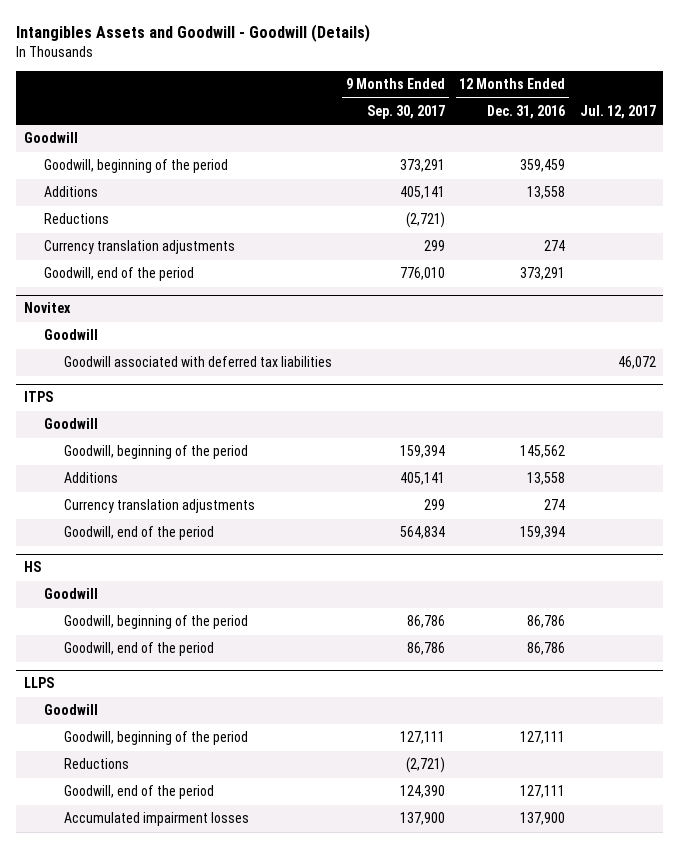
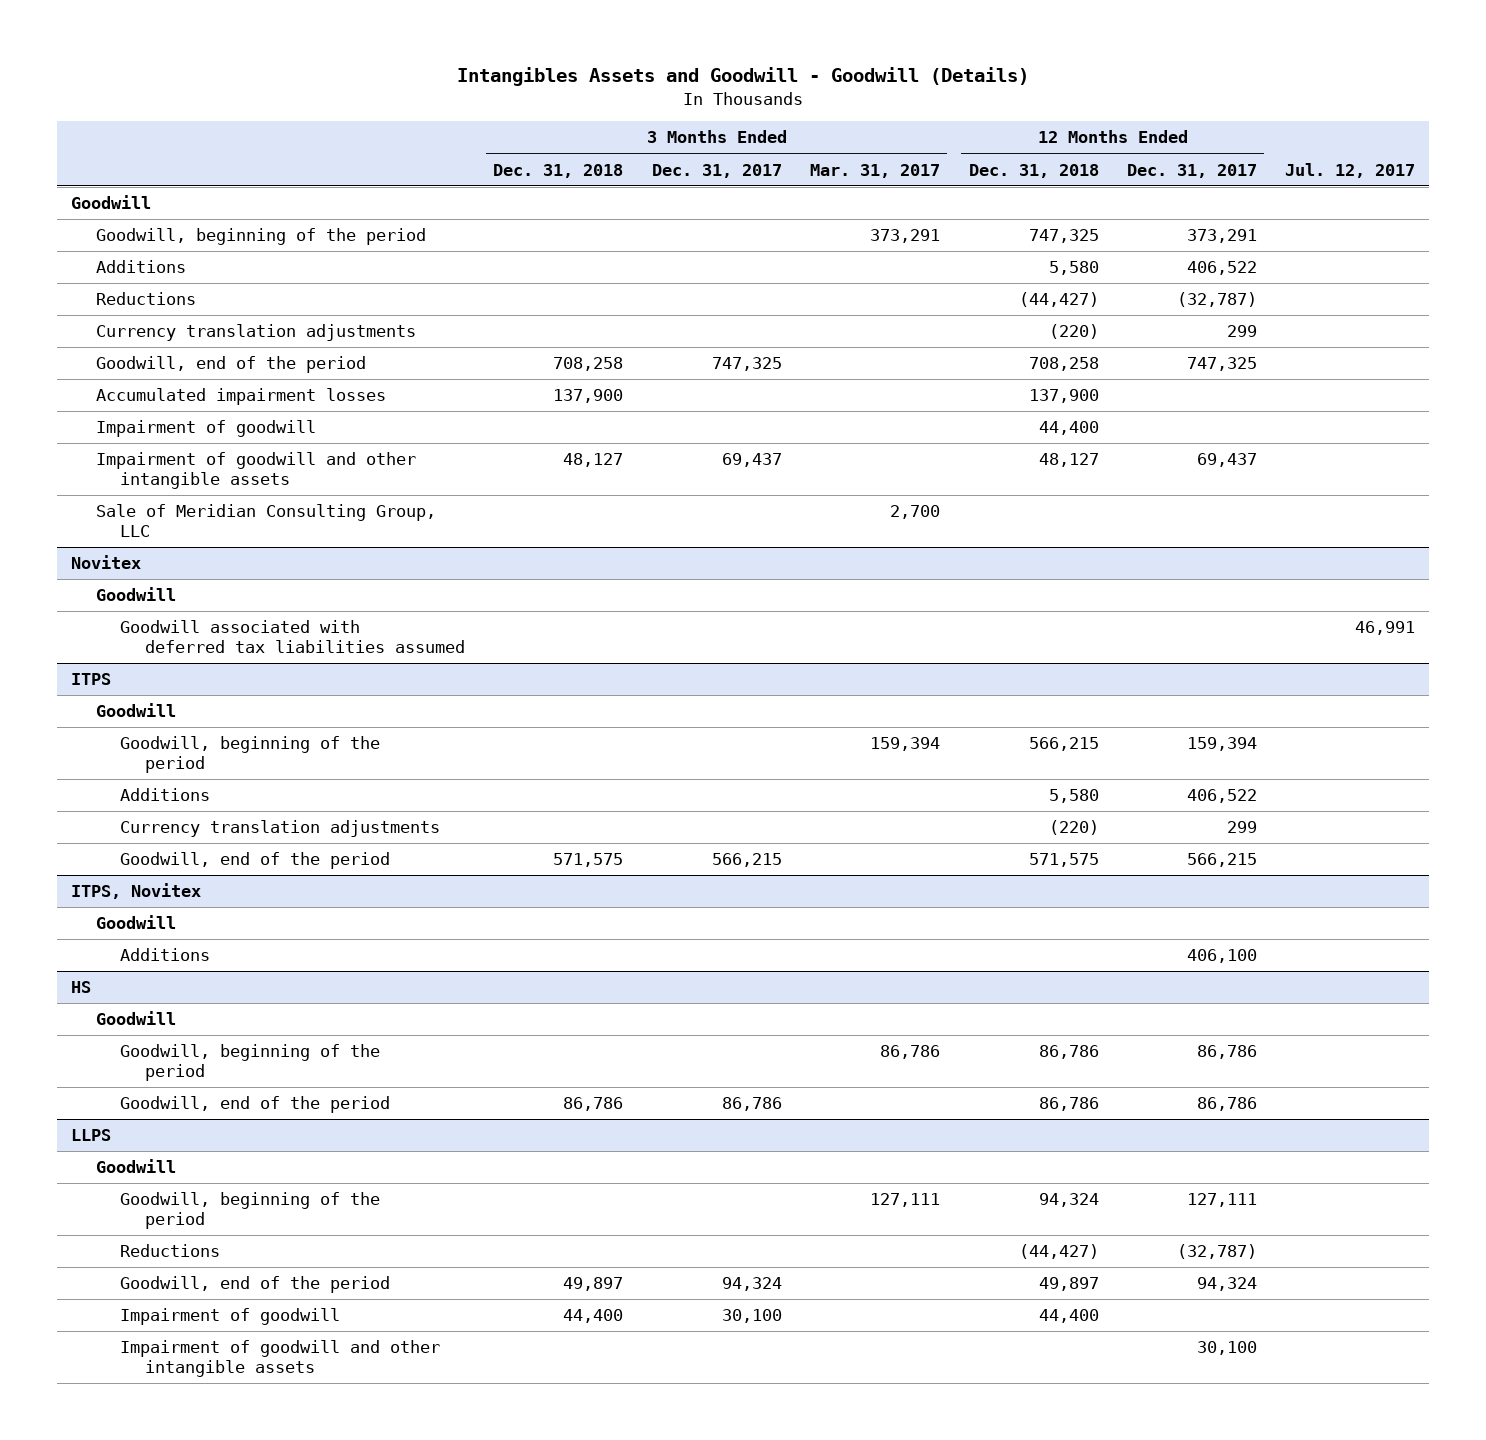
- | 9 Months Ended Sep. 30, 2017 | 12 Months Ended Dec. 31, 2016 | Jul. 12, 2017
+ | 3 Months Ended Dec. 31, 2018 | 3 Months Ended Dec. 31, 2017 | 3 Months Ended Mar. 31, 2017 | 12 Months Ended Dec. 31, 2018 | 12 Months Ended Dec. 31, 2017 | Jul. 12, 2017
+ Accumulated impairment losses | 137,900 | | | 137,900 | |
+ Impairment of goodwill | | | | 44,400 | |
+ Impairment of goodwill and other intangible assets | 48,127 | 69,437 | | 48,127 | 69,437 |
+ Sale of Meridian Consulting Group, LLC | | | 2,700 | | |
@ Novitex
- Goodwill associated with deferred tax liabilities | | | 46,072
+ Goodwill associated with deferred tax liabilities assumed | | | | | | 46,991
+ ITPS, Novitex
+ Goodwill
+ Additions | | | | | 406,100 |
@ LLPS
- Accumulated impairment losses | 137,900 | 137,900 |
+ Impairment of goodwill | 44,400 | 30,100 | | 44,400 | |
+ Impairment of goodwill and other intangible assets | | | | | 30,100 |

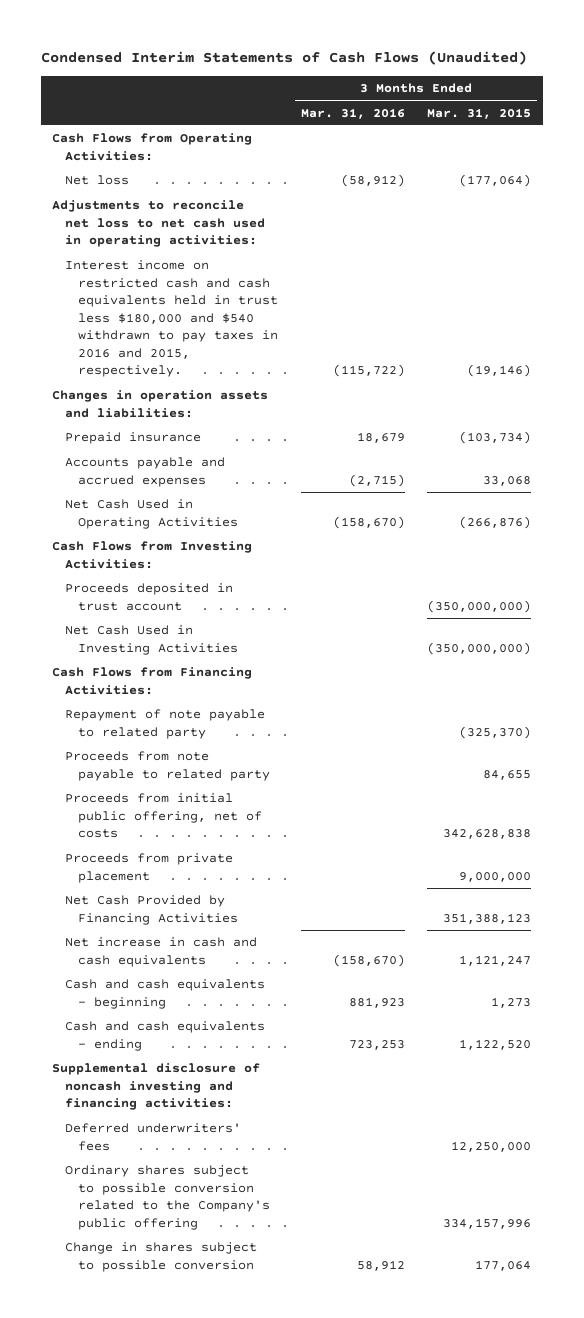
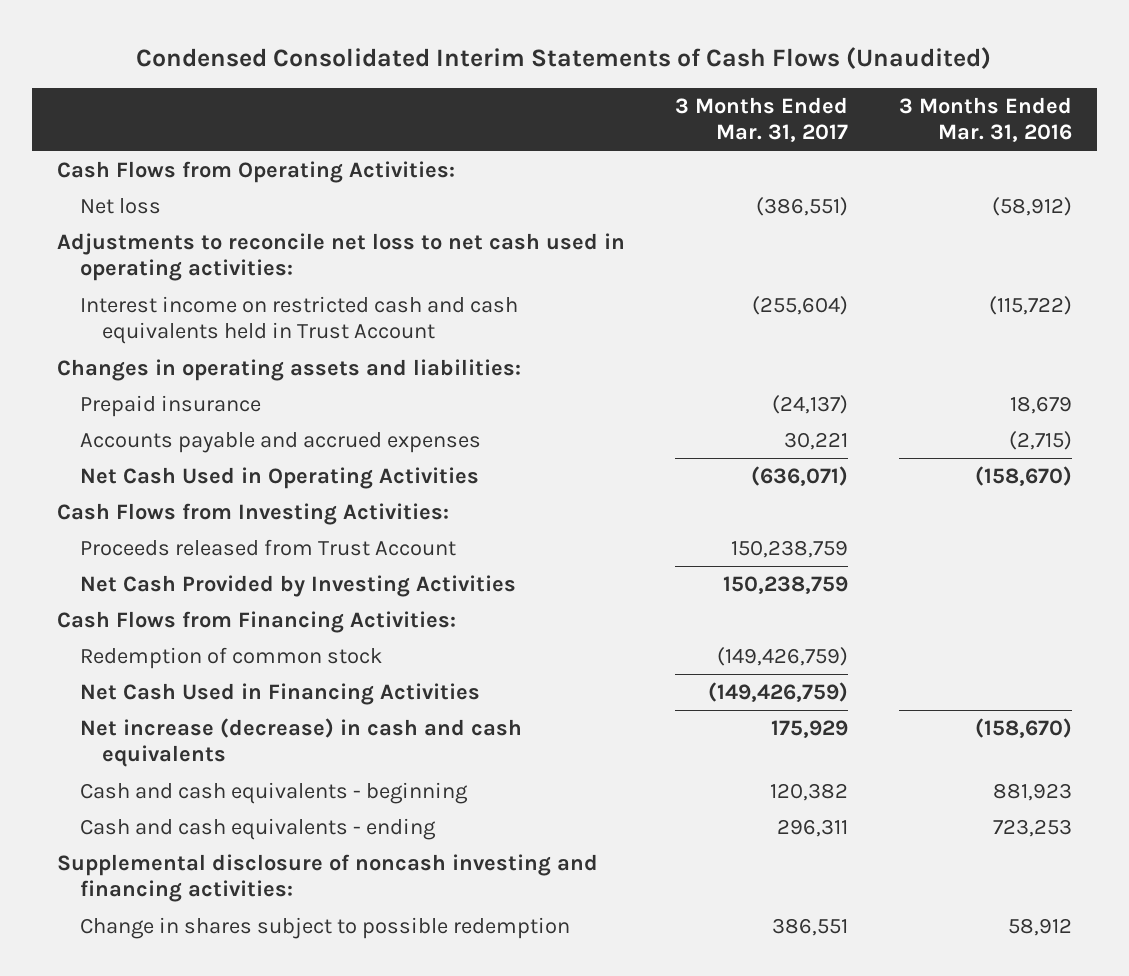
- Condensed Interim Statements of Cash Flows (Unaudited)
+ Condensed Consolidated Interim Statements of Cash Flows (Unaudited)
- | 3 Months Ended Mar. 31, 2016 | 3 Months Ended Mar. 31, 2015
+ | 3 Months Ended Mar. 31, 2017 | 3 Months Ended Mar. 31, 2016
- Interest income on restricted cash and cash equivalents held in trust less $180,000 and $540 withdrawn to pay taxes in 2016 and 2015, respectively. | (115,722) | (19,146)
- Changes in operation assets and liabilities:
+ Interest income on restricted cash and cash equivalents held in Trust Account | (255,604) | (115,722)
+ Changes in operating assets and liabilities:
- Proceeds deposited in trust account | | (350,000,000)
- Net Cash Used in Investing Activities | | (350,000,000)
+ Proceeds released from Trust Account | 150,238,759 |
+ Net Cash Provided by Investing Activities | 150,238,759 |
- Repayment of note payable to related party | | (325,370)
- Proceeds from note payable to related party | | 84,655
- Proceeds from initial public offering, net of costs | | 342,628,838
- Proceeds from private placement | | 9,000,000
- Net Cash Provided by Financing Activities | | 351,388,123
- Net increase in cash and cash equivalents | (158,670) | 1,121,247
+ Redemption of common stock | (149,426,759) |
+ Net Cash Used in Financing Activities | (149,426,759) |
+ Net increase (decrease) in cash and cash equivalents | 175,929 | (158,670)
- Deferred underwriters' fees | | 12,250,000
- Ordinary shares subject to possible conversion related to the Company's public offering | | 334,157,996
- Change in shares subject to possible conversion | 58,912 | 177,064
+ Change in shares subject to possible redemption | 386,551 | 58,912

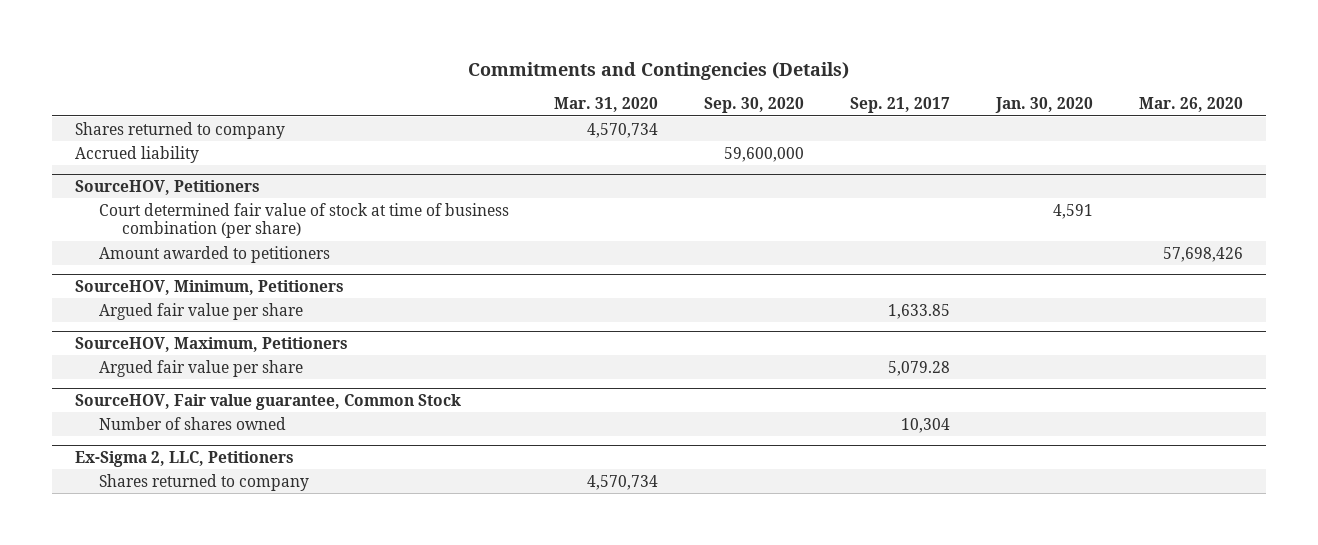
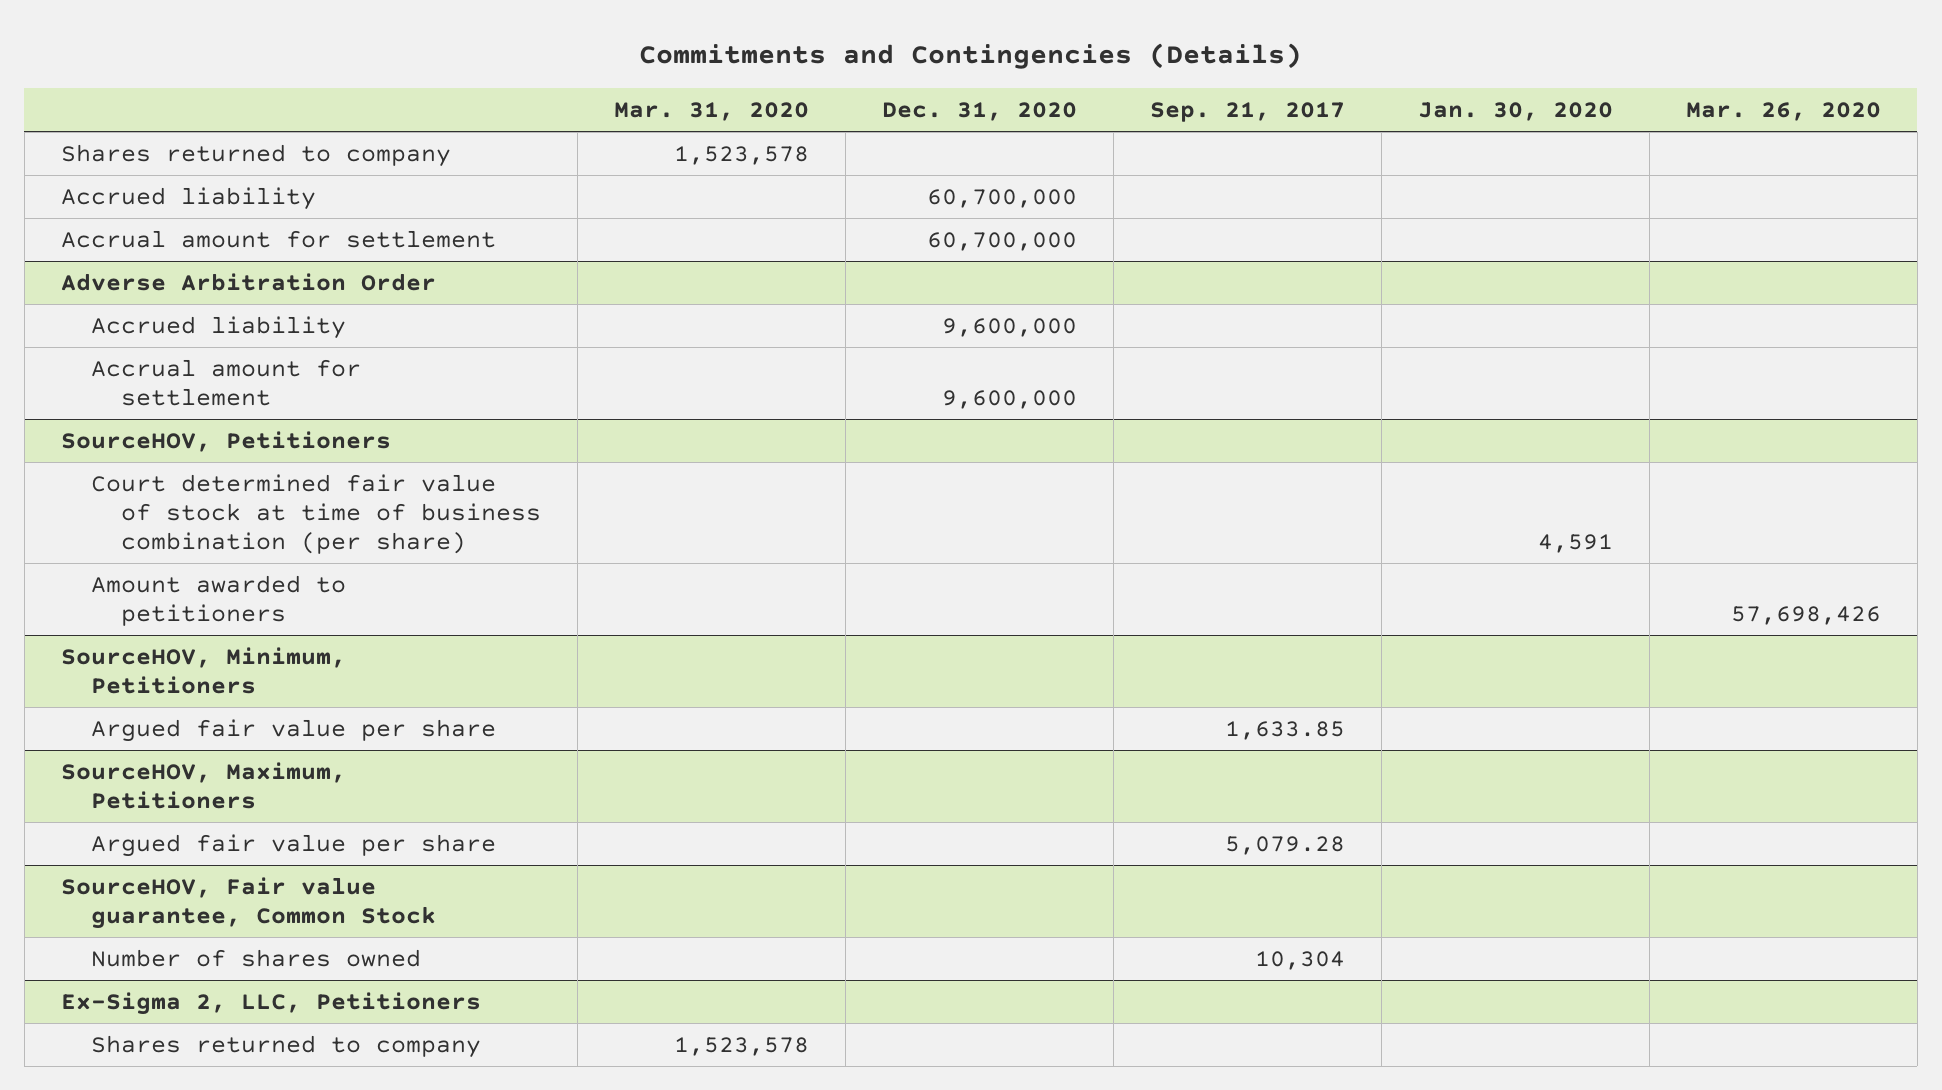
- | Mar. 31, 2020 | Sep. 30, 2020 | Sep. 21, 2017 | Jan. 30, 2020 | Mar. 26, 2020
+ | Mar. 31, 2020 | Dec. 31, 2020 | Sep. 21, 2017 | Jan. 30, 2020 | Mar. 26, 2020
- Shares returned to company | 4,570,734 | | | |
+ Shares returned to company | 1,523,578 | | | |
+ Accrual amount for settlement | | 60,700,000 | | |
+ Adverse Arbitration Order
+ Accrued liability | | 9,600,000 | | |
+ Accrual amount for settlement | | 9,600,000 | | |
@ Ex-Sigma 2, LLC, Petitioners
- Shares returned to company | 4,570,734 | | | |
+ Shares returned to company | 1,523,578 | | | |

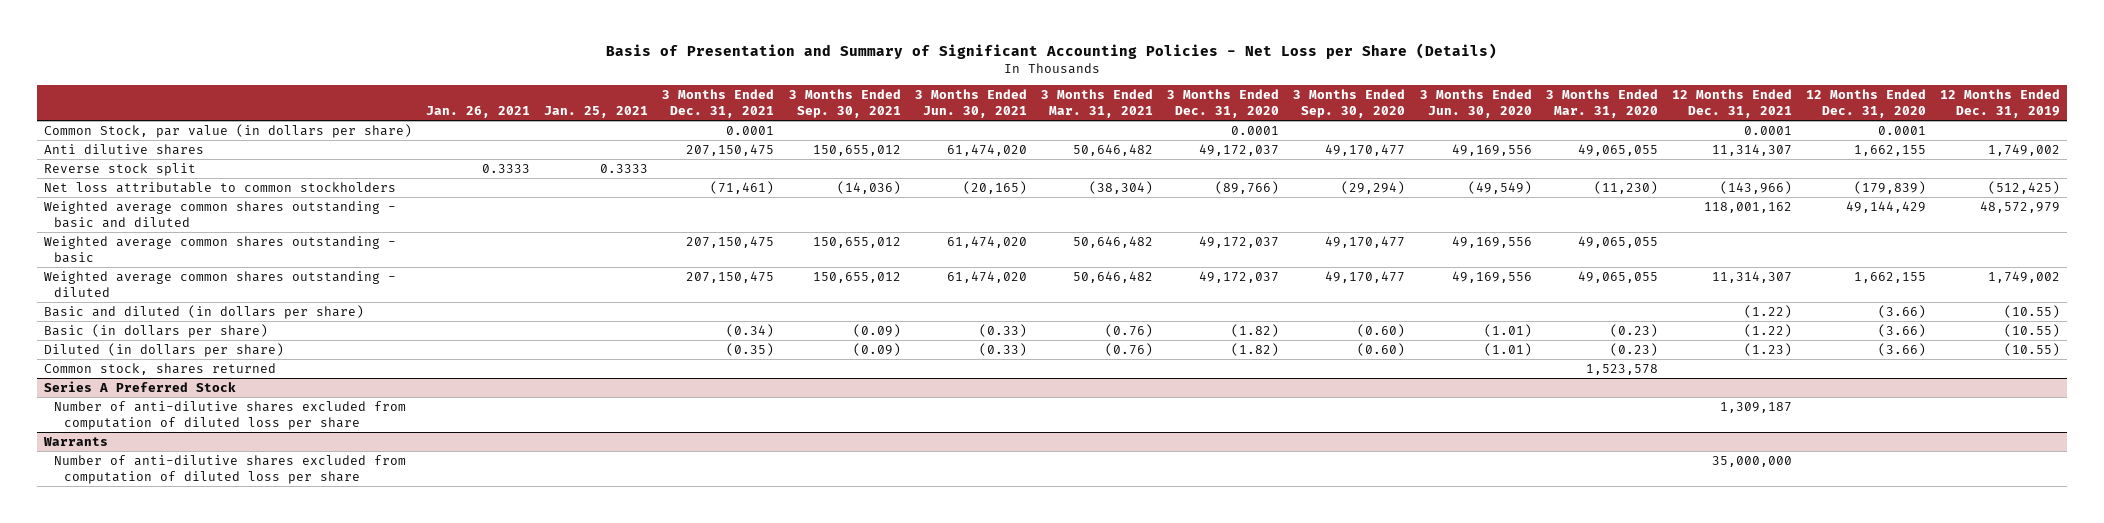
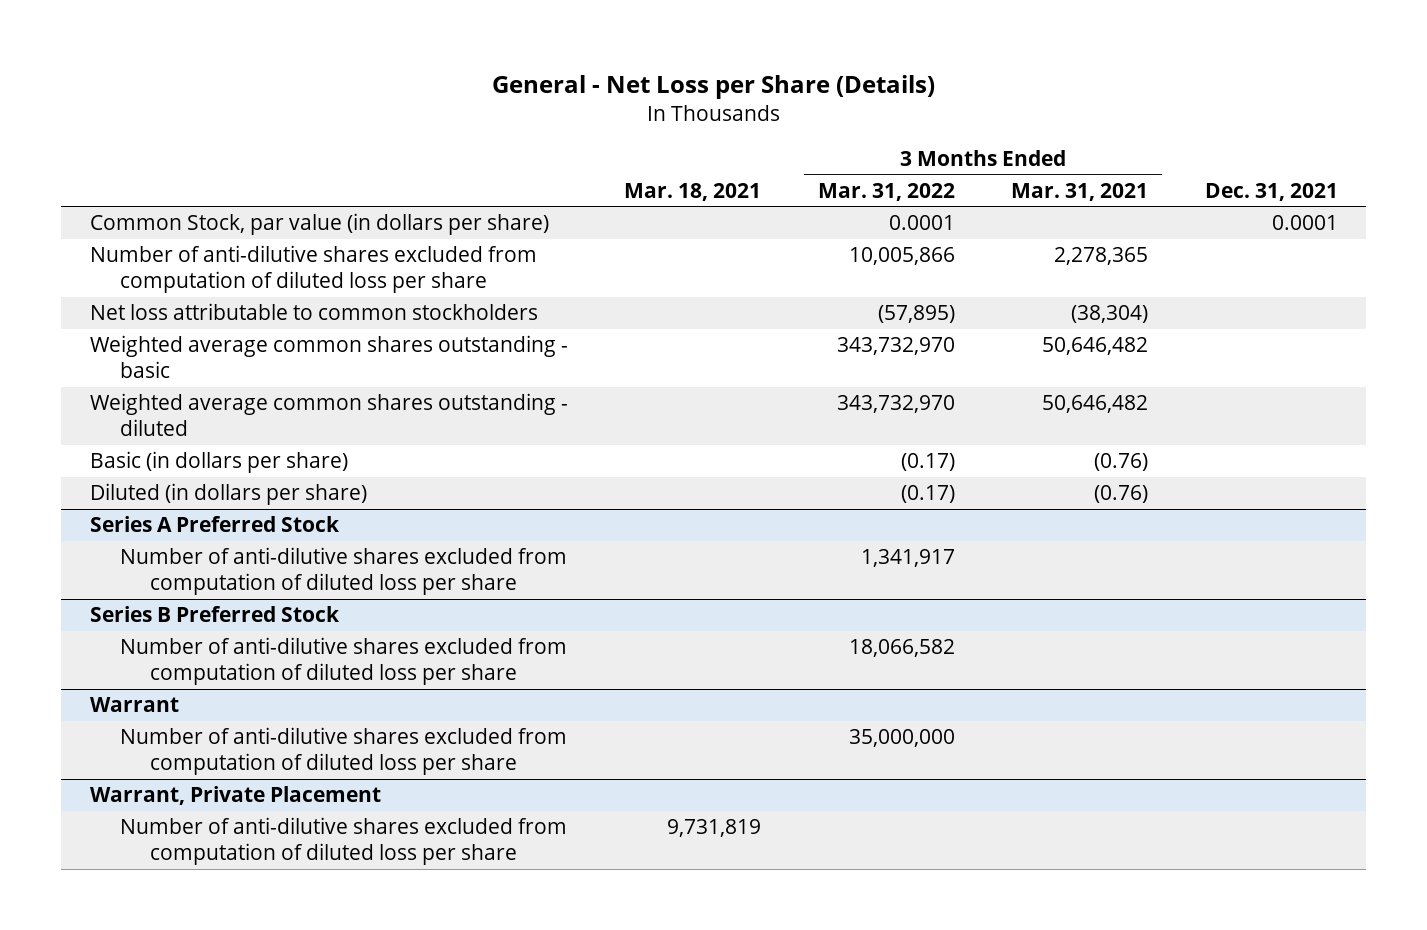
- Basis of Presentation and Summary of Significant Accounting Policies - Net Loss per Share (Details)
+ General - Net Loss per Share (Details)
- | Jan. 26, 2021 | Jan. 25, 2021 | 3 Months Ended Dec. 31, 2021 | 3 Months Ended Sep. 30, 2021 | 3 Months Ended Jun. 30, 2021 | 3 Months Ended Mar. 31, 2021 | 3 Months Ended Dec. 31, 2020 | 3 Months Ended Sep. 30, 2020 | 3 Months Ended Jun. 30, 2020 | 3 Months Ended Mar. 31, 2020 | 12 Months Ended Dec. 31, 2021 | 12 Months Ended Dec. 31, 2020 | 12 Months Ended Dec. 31, 2019
+ | Mar. 18, 2021 | 3 Months Ended Mar. 31, 2022 | 3 Months Ended Mar. 31, 2021 | Dec. 31, 2021
- Anti dilutive shares | | | 207,150,475 | 150,655,012 | 61,474,020 | 50,646,482 | 49,172,037 | 49,170,477 | 49,169,556 | 49,065,055 | 11,314,307 | 1,662,155 | 1,749,002
- Reverse stock split | 0.3333 | 0.3333 | | | | | | | | | | |
+ Number of anti-dilutive shares excluded from computation of diluted loss per share | | 10,005,866 | 2,278,365 |
- Weighted average common shares outstanding - basic and diluted | | | | | | | | | | | 118,001,162 | 49,144,429 | 48,572,979
- Basic and diluted (in dollars per share) | | | | | | | | | | | (1.22) | (3.66) | (10.55)
- Common stock, shares returned | | | | | | | | | | 1,523,578 | | |
- Warrants
+ Series B Preferred Stock
+ Number of anti-dilutive shares excluded from computation of diluted loss per share | | 18,066,582 | |
+ Warrant
+ Warrant, Private Placement
+ Number of anti-dilutive shares excluded from computation of diluted loss per share | 9,731,819 | | |

